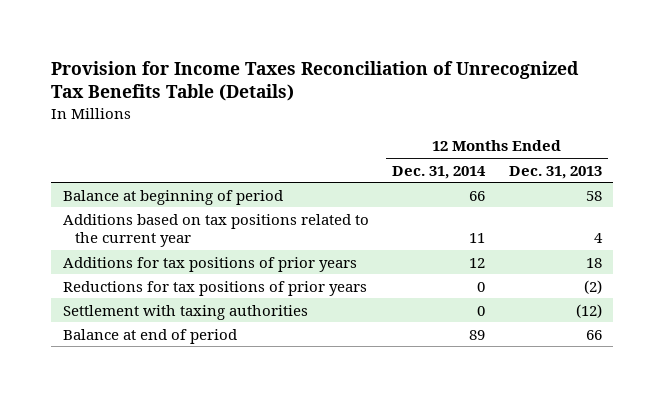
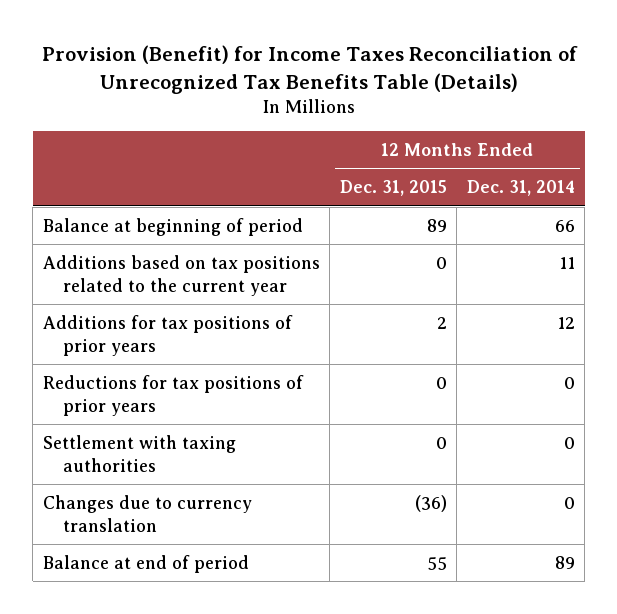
- Provision for Income Taxes Reconciliation of Unrecognized Tax Benefits Table (Details)
+ Provision (Benefit) for Income Taxes Reconciliation of Unrecognized Tax Benefits Table (Details)
- | 12 Months Ended Dec. 31, 2014 | 12 Months Ended Dec. 31, 2013
+ | 12 Months Ended Dec. 31, 2015 | 12 Months Ended Dec. 31, 2014
+ Changes due to currency translation | (36) | 0

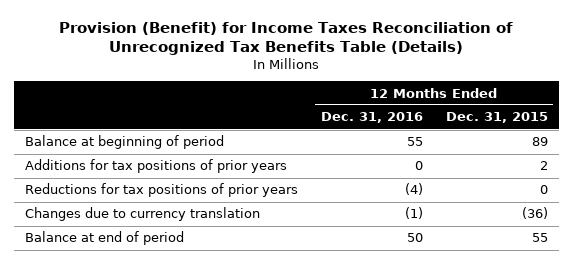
- | 12 Months Ended Dec. 31, 2015 | 12 Months Ended Dec. 31, 2014
+ | 12 Months Ended Dec. 31, 2016 | 12 Months Ended Dec. 31, 2015
- Additions based on tax positions related to the current year | 0 | 11
- Settlement with taxing authorities | 0 | 0

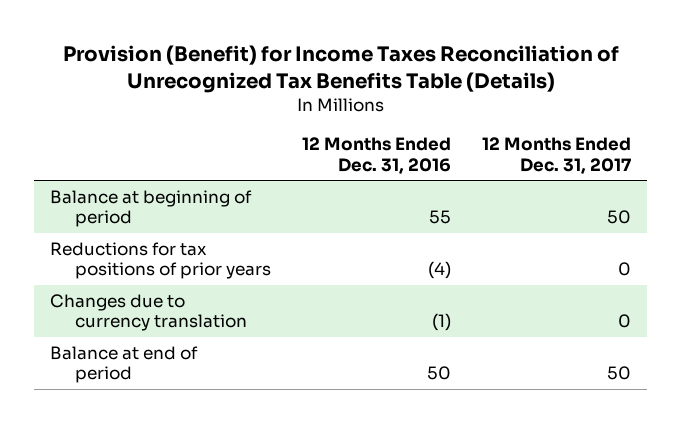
- | 12 Months Ended Dec. 31, 2016 | 12 Months Ended Dec. 31, 2015
+ | 12 Months Ended Dec. 31, 2016 | 12 Months Ended Dec. 31, 2017
- Additions for tax positions of prior years | 0 | 2

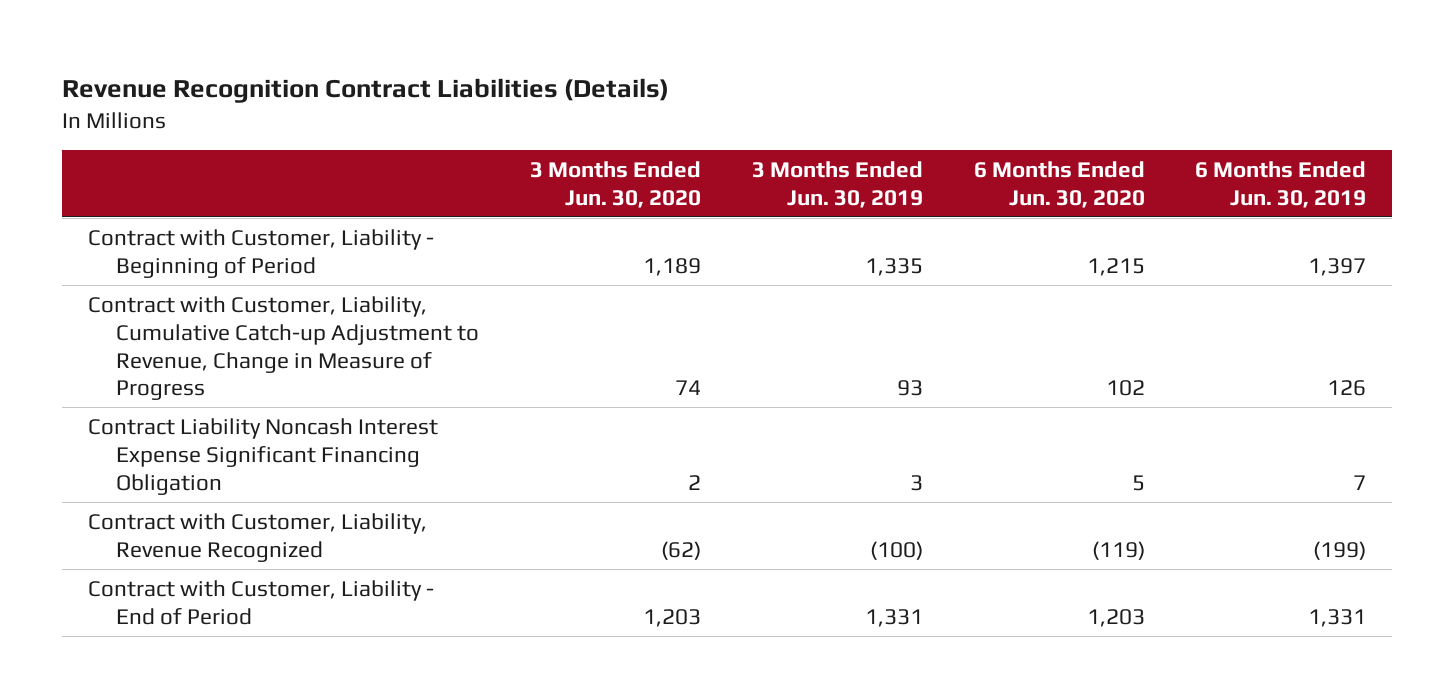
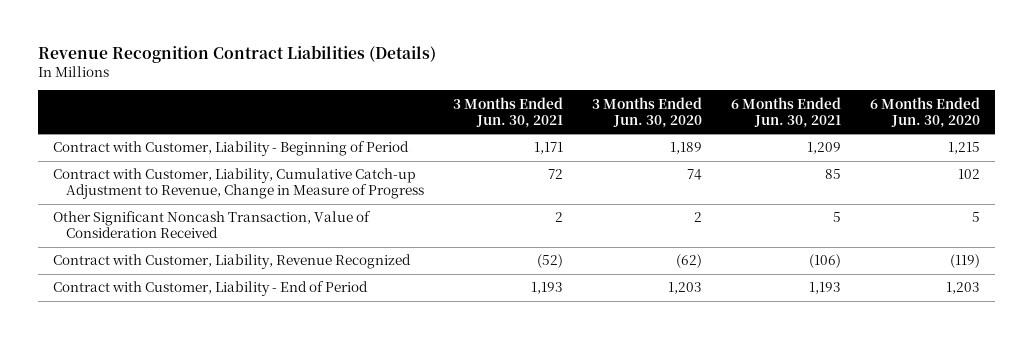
- | 3 Months Ended Jun. 30, 2020 | 3 Months Ended Jun. 30, 2019 | 6 Months Ended Jun. 30, 2020 | 6 Months Ended Jun. 30, 2019
+ | 3 Months Ended Jun. 30, 2021 | 3 Months Ended Jun. 30, 2020 | 6 Months Ended Jun. 30, 2021 | 6 Months Ended Jun. 30, 2020
- Contract Liability Noncash Interest Expense Significant Financing Obligation | 2 | 3 | 5 | 7
+ Other Significant Noncash Transaction, Value of Consideration Received | 2 | 2 | 5 | 5

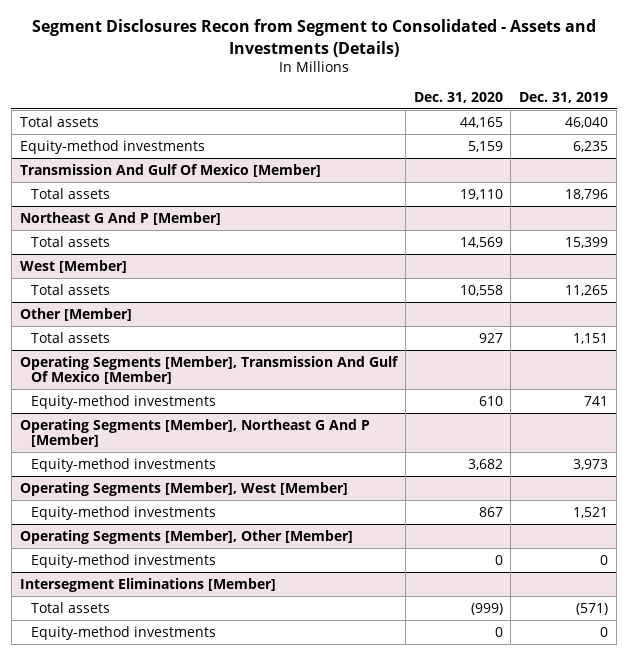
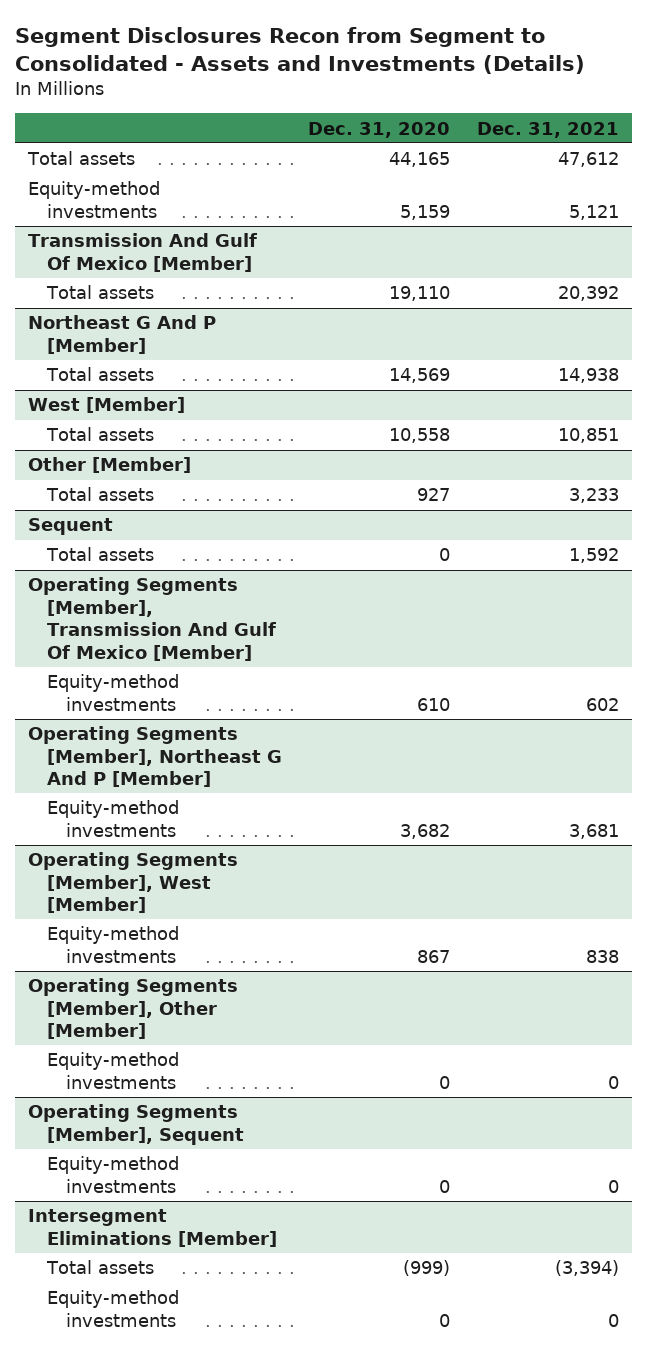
- | Dec. 31, 2020 | Dec. 31, 2019
+ | Dec. 31, 2020 | Dec. 31, 2021
+ Sequent
+ Total assets | 0 | 1,592
+ Operating Segments [Member], Sequent
+ Equity-method investments | 0 | 0

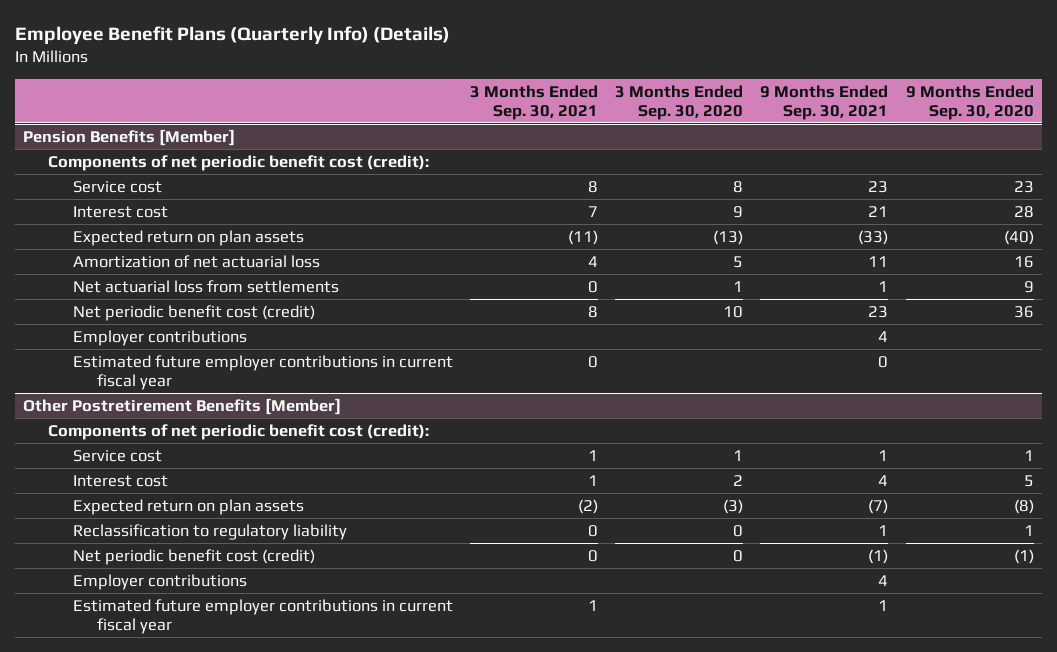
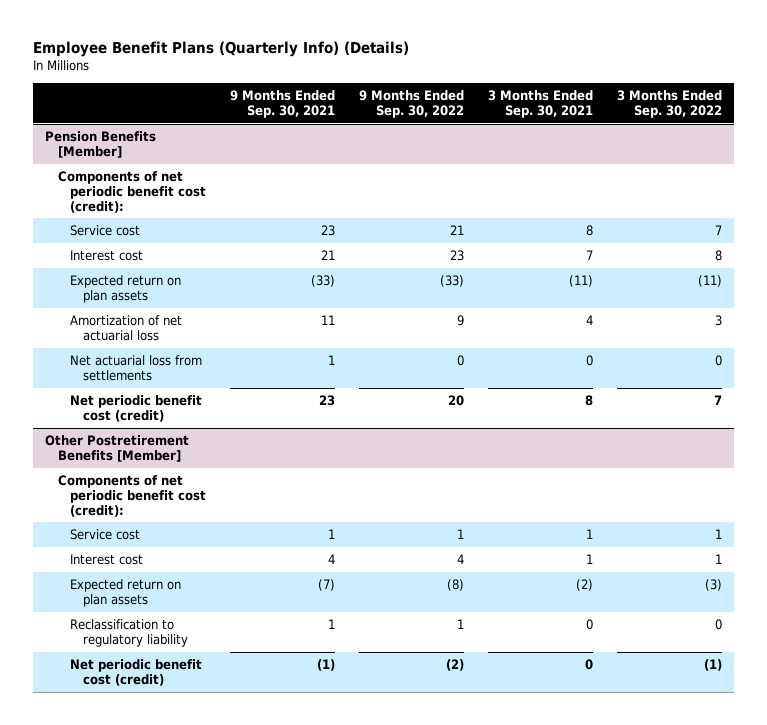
- | 3 Months Ended Sep. 30, 2021 | 3 Months Ended Sep. 30, 2020 | 9 Months Ended Sep. 30, 2021 | 9 Months Ended Sep. 30, 2020
+ | 9 Months Ended Sep. 30, 2021 | 9 Months Ended Sep. 30, 2022 | 3 Months Ended Sep. 30, 2021 | 3 Months Ended Sep. 30, 2022
@ Pension Benefits [Member]
- Employer contributions | | | 4 |
- Estimated future employer contributions in current fiscal year | 0 | | 0 |
@ Other Postretirement Benefits [Member]
- Employer contributions | | | 4 |
- Estimated future employer contributions in current fiscal year | 1 | | 1 |

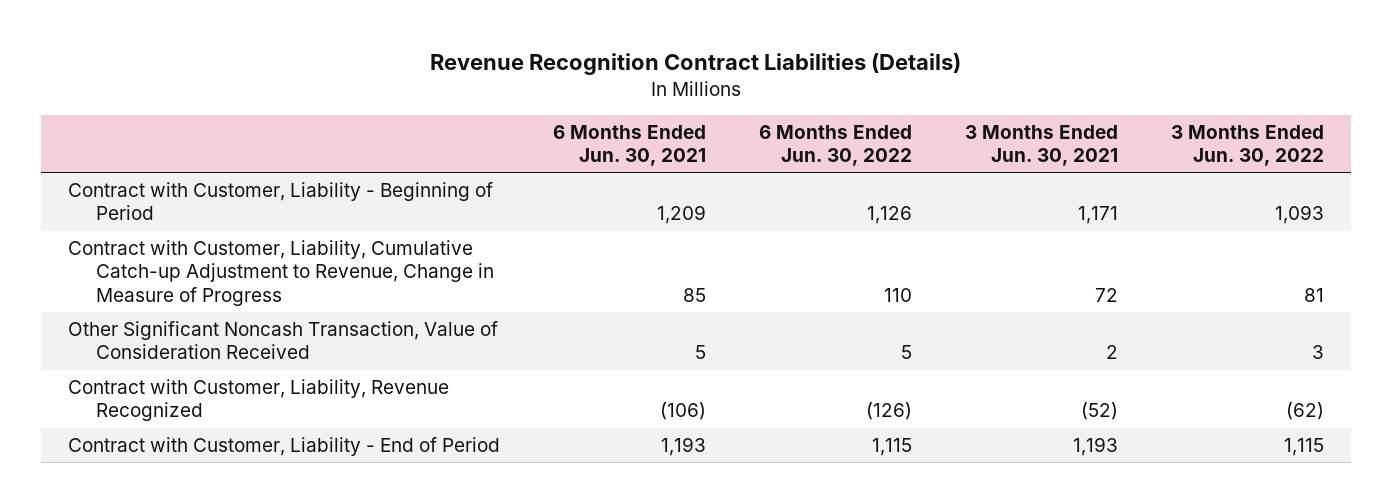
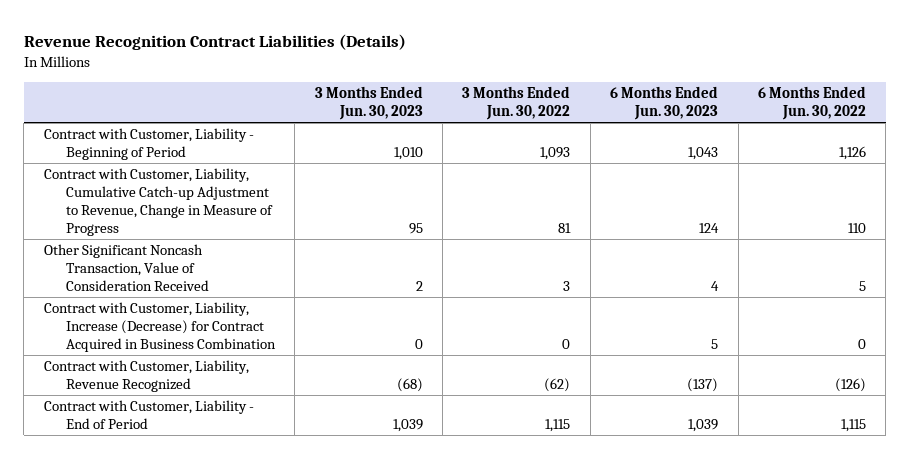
- | 6 Months Ended Jun. 30, 2021 | 6 Months Ended Jun. 30, 2022 | 3 Months Ended Jun. 30, 2021 | 3 Months Ended Jun. 30, 2022
+ | 3 Months Ended Jun. 30, 2023 | 3 Months Ended Jun. 30, 2022 | 6 Months Ended Jun. 30, 2023 | 6 Months Ended Jun. 30, 2022
+ Contract with Customer, Liability, Increase (Decrease) for Contract Acquired in Business Combination | 0 | 0 | 5 | 0

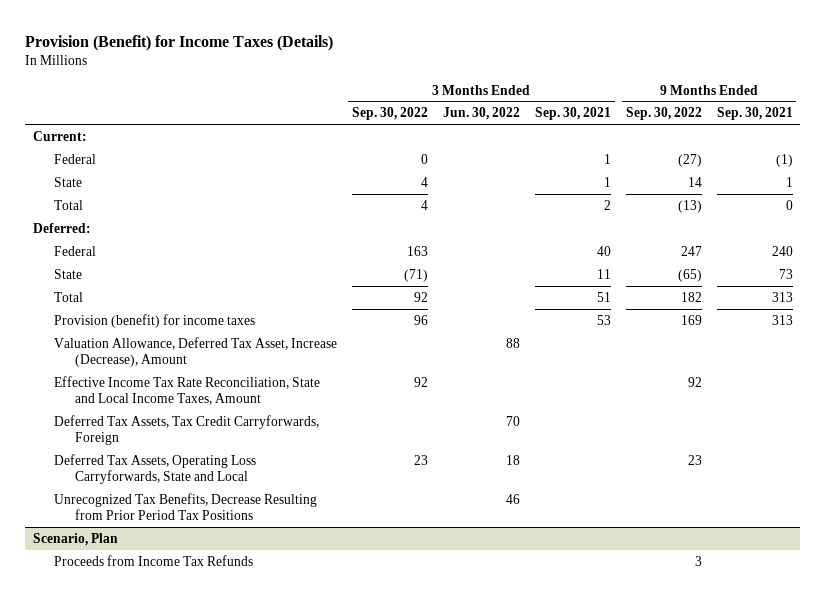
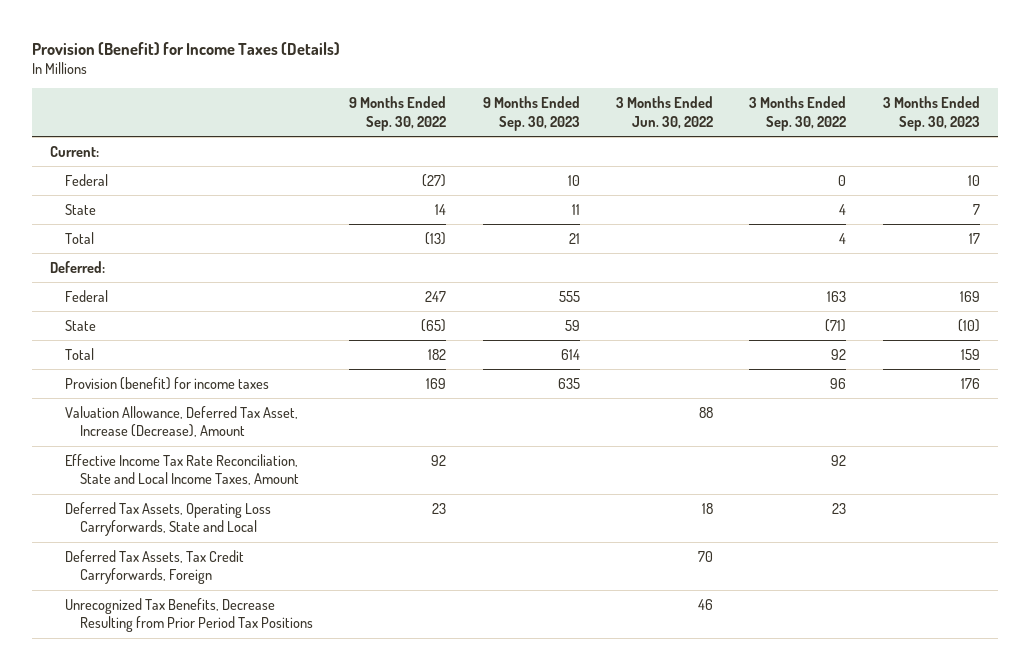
- | 3 Months Ended Sep. 30, 2022 | 3 Months Ended Jun. 30, 2022 | 3 Months Ended Sep. 30, 2021 | 9 Months Ended Sep. 30, 2022 | 9 Months Ended Sep. 30, 2021
+ | 9 Months Ended Sep. 30, 2022 | 9 Months Ended Sep. 30, 2023 | 3 Months Ended Jun. 30, 2022 | 3 Months Ended Sep. 30, 2022 | 3 Months Ended Sep. 30, 2023
moved down: Deferred Tax Assets, Tax Credit Carryforwards, Foreign | | | 70 | |
- Scenario, Plan
- Proceeds from Income Tax Refunds | | | | 3 |

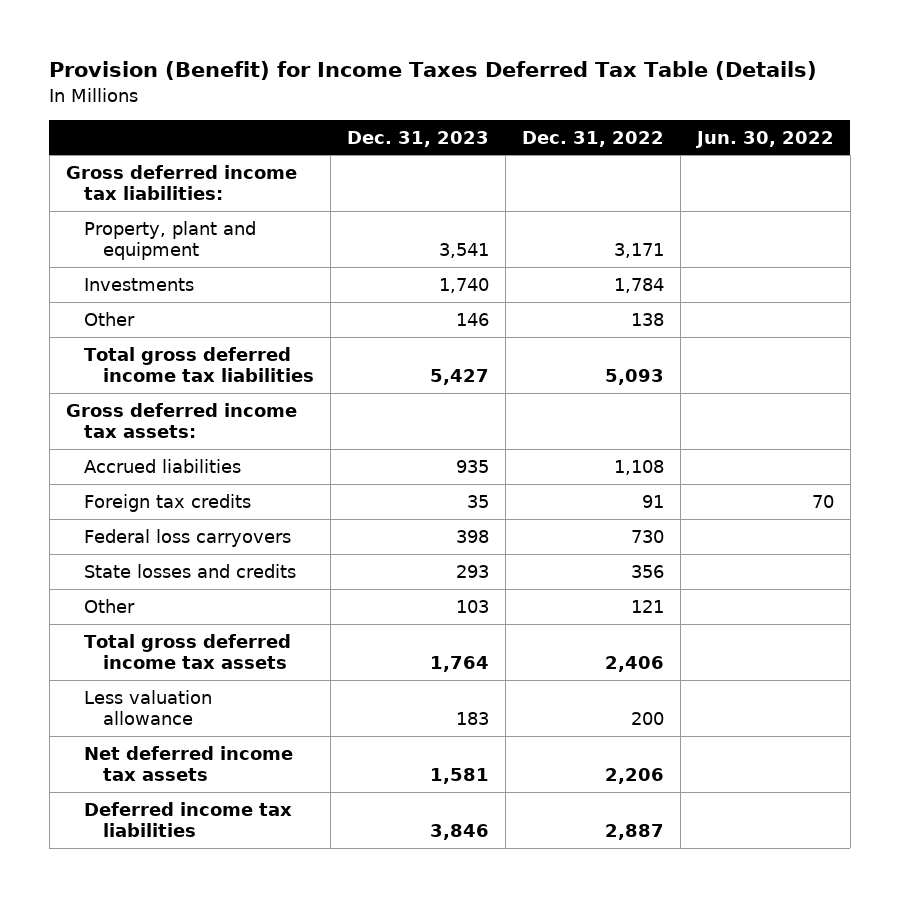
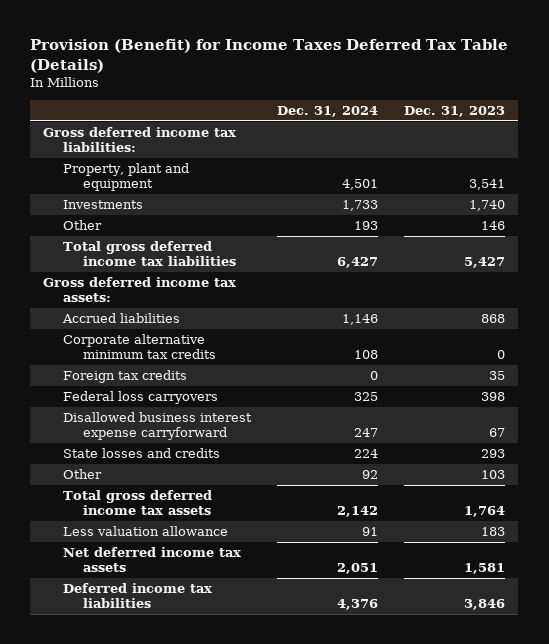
- | Dec. 31, 2023 | Dec. 31, 2022 | Jun. 30, 2022
+ | Dec. 31, 2024 | Dec. 31, 2023
- Accrued liabilities | 935 | 1,108 |
+ Accrued liabilities | 1,146 | 868
+ Corporate alternative minimum tax credits | 108 | 0
+ Disallowed business interest expense carryforward | 247 | 67

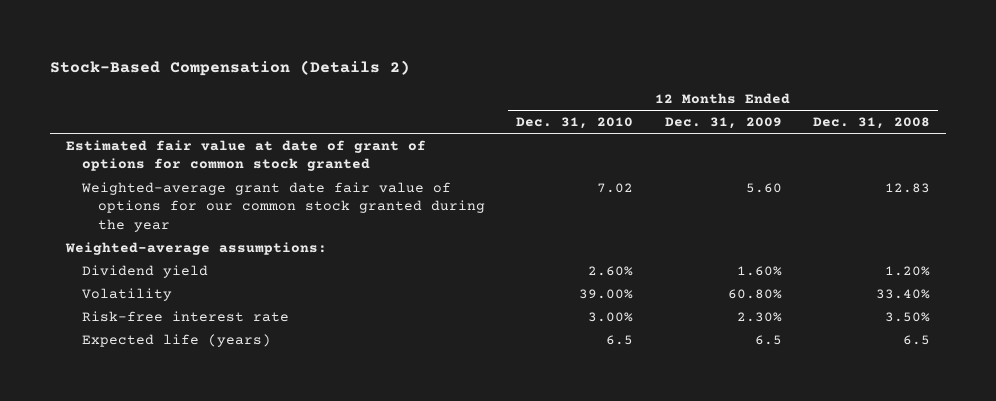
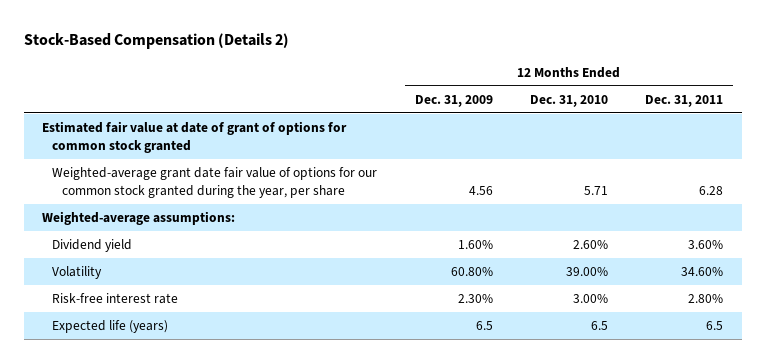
- | 12 Months Ended Dec. 31, 2010 | 12 Months Ended Dec. 31, 2009 | 12 Months Ended Dec. 31, 2008
+ | 12 Months Ended Dec. 31, 2009 | 12 Months Ended Dec. 31, 2010 | 12 Months Ended Dec. 31, 2011
- Weighted-average grant date fair value of options for our common stock granted during the year | 7.02 | 5.60 | 12.83
+ Weighted-average grant date fair value of options for our common stock granted during the year, per share | 4.56 | 5.71 | 6.28

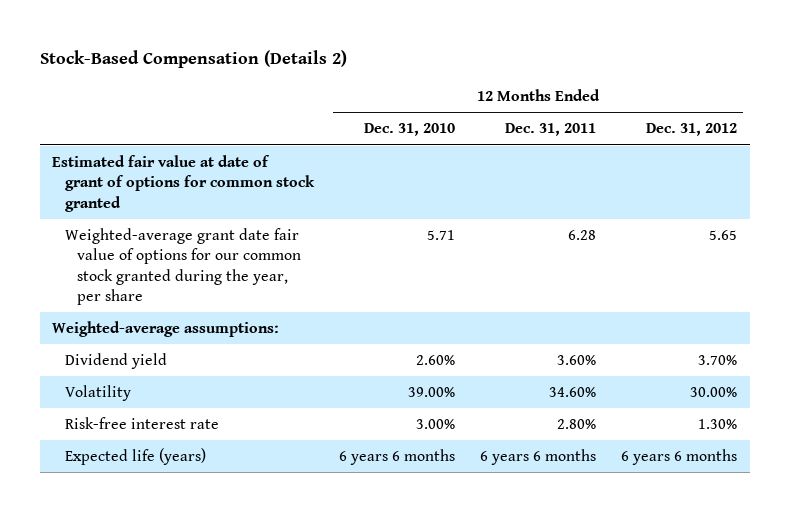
- | 12 Months Ended Dec. 31, 2009 | 12 Months Ended Dec. 31, 2010 | 12 Months Ended Dec. 31, 2011
+ | 12 Months Ended Dec. 31, 2010 | 12 Months Ended Dec. 31, 2011 | 12 Months Ended Dec. 31, 2012
- Expected life (years) | 6.5 | 6.5 | 6.5
+ Expected life (years) | 6 years 6 months | 6 years 6 months | 6 years 6 months

